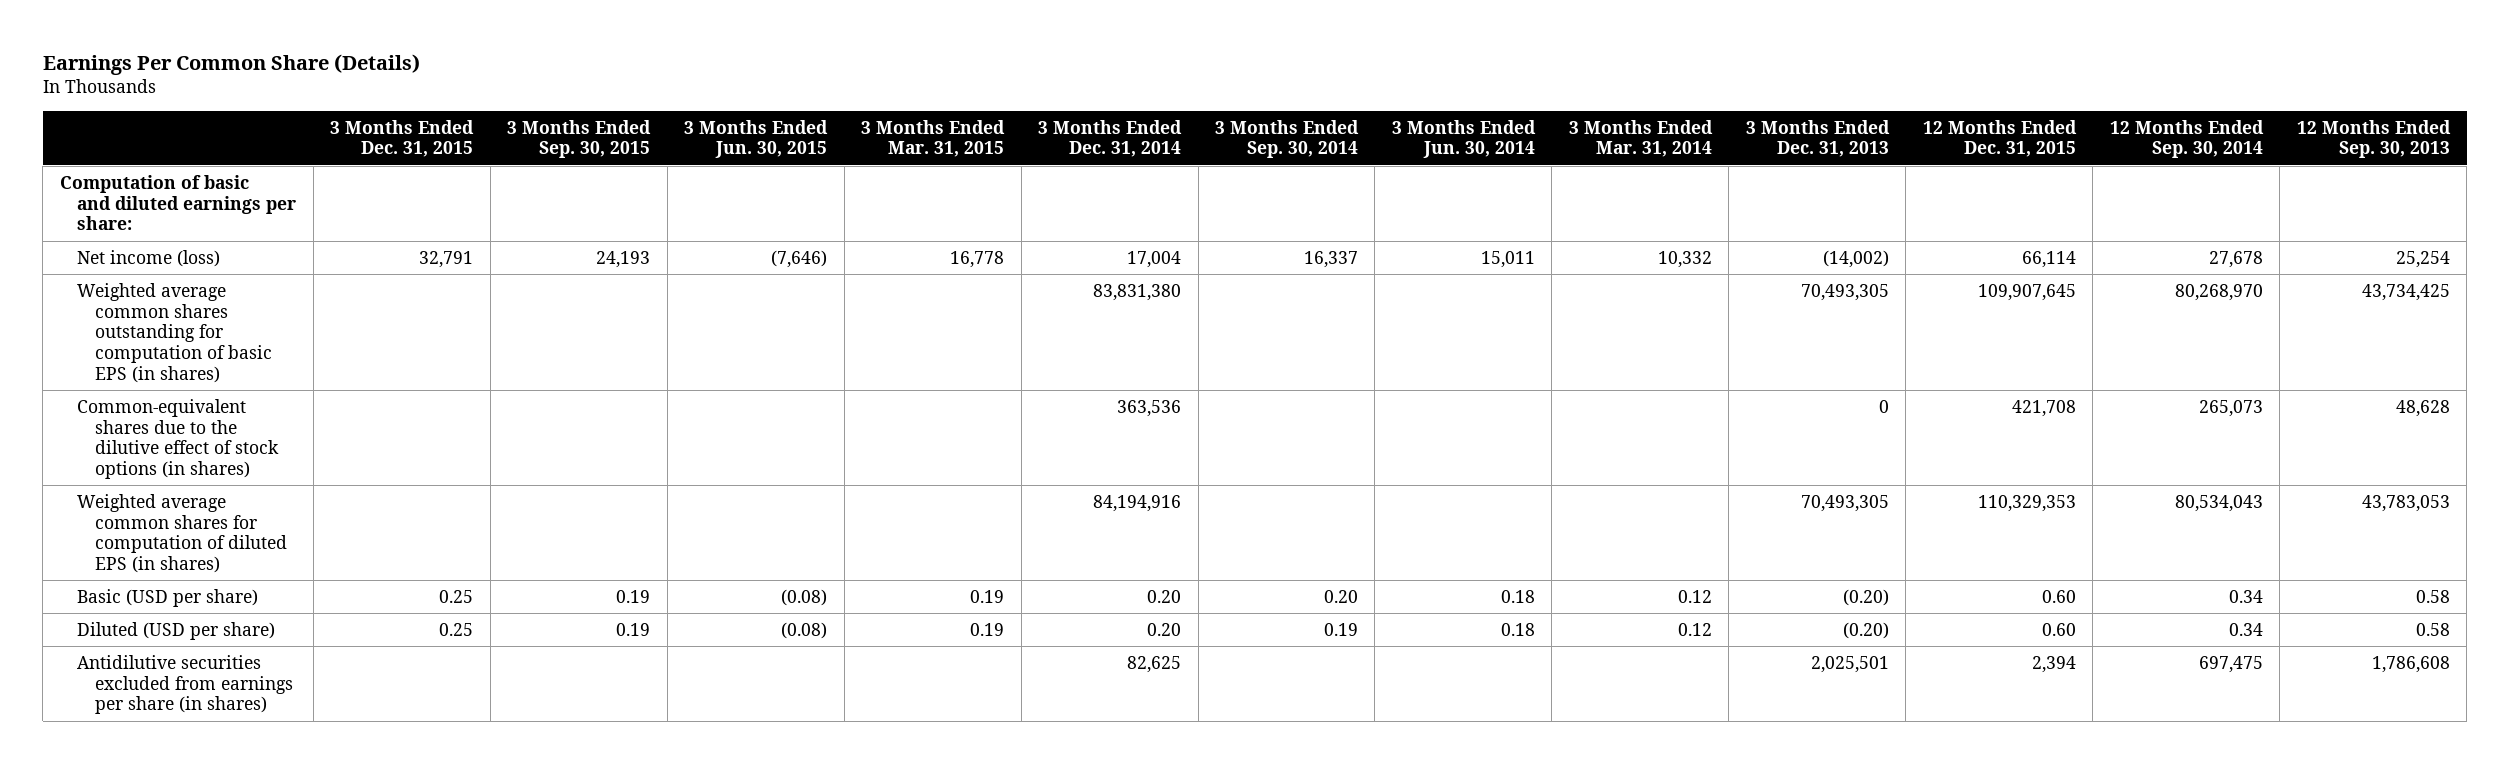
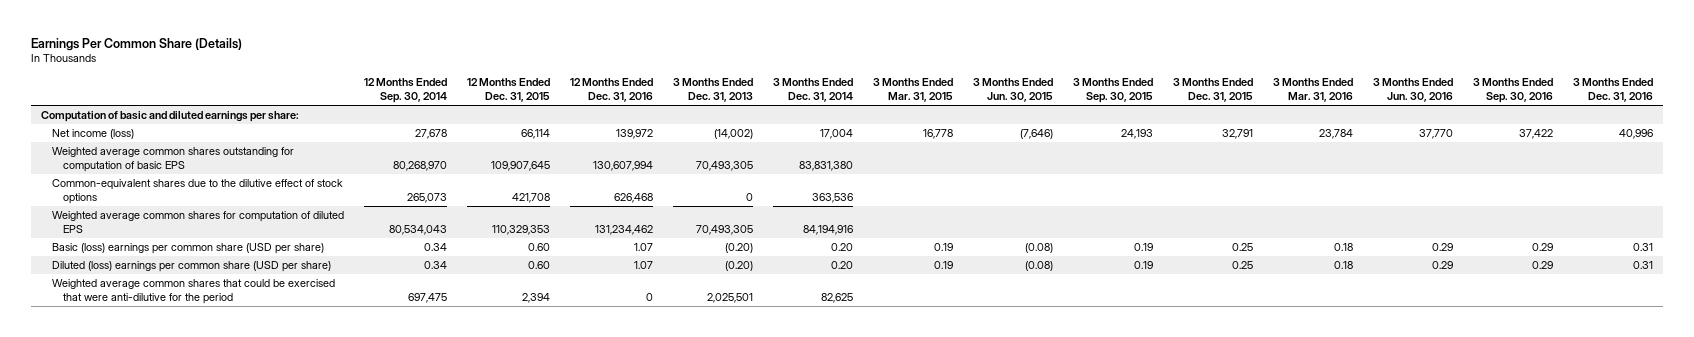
- | 3 Months Ended Dec. 31, 2015 | 3 Months Ended Sep. 30, 2015 | 3 Months Ended Jun. 30, 2015 | 3 Months Ended Mar. 31, 2015 | 3 Months Ended Dec. 31, 2014 | 3 Months Ended Sep. 30, 2014 | 3 Months Ended Jun. 30, 2014 | 3 Months Ended Mar. 31, 2014 | 3 Months Ended Dec. 31, 2013 | 12 Months Ended Dec. 31, 2015 | 12 Months Ended Sep. 30, 2014 | 12 Months Ended Sep. 30, 2013
+ | 12 Months Ended Sep. 30, 2014 | 12 Months Ended Dec. 31, 2015 | 12 Months Ended Dec. 31, 2016 | 3 Months Ended Dec. 31, 2013 | 3 Months Ended Dec. 31, 2014 | 3 Months Ended Mar. 31, 2015 | 3 Months Ended Jun. 30, 2015 | 3 Months Ended Sep. 30, 2015 | 3 Months Ended Dec. 31, 2015 | 3 Months Ended Mar. 31, 2016 | 3 Months Ended Jun. 30, 2016 | 3 Months Ended Sep. 30, 2016 | 3 Months Ended Dec. 31, 2016
- Weighted average common shares outstanding for computation of basic EPS (in shares) | | | | | 83,831,380 | | | | 70,493,305 | 109,907,645 | 80,268,970 | 43,734,425
- Common-equivalent shares due to the dilutive effect of stock options (in shares) | | | | | 363,536 | | | | 0 | 421,708 | 265,073 | 48,628
- Weighted average common shares for computation of diluted EPS (in shares) | | | | | 84,194,916 | | | | 70,493,305 | 110,329,353 | 80,534,043 | 43,783,053
- Basic (USD per share) | 0.25 | 0.19 | (0.08) | 0.19 | 0.20 | 0.20 | 0.18 | 0.12 | (0.20) | 0.60 | 0.34 | 0.58
- Diluted (USD per share) | 0.25 | 0.19 | (0.08) | 0.19 | 0.20 | 0.19 | 0.18 | 0.12 | (0.20) | 0.60 | 0.34 | 0.58
- Antidilutive securities excluded from earnings per share (in shares) | | | | | 82,625 | | | | 2,025,501 | 2,394 | 697,475 | 1,786,608
+ Weighted average common shares outstanding for computation of basic EPS | 80,268,970 | 109,907,645 | 130,607,994 | 70,493,305 | 83,831,380 | | | | | | | |
+ Common-equivalent shares due to the dilutive effect of stock options | 265,073 | 421,708 | 626,468 | 0 | 363,536 | | | | | | | |
+ Weighted average common shares for computation of diluted EPS | 80,534,043 | 110,329,353 | 131,234,462 | 70,493,305 | 84,194,916 | | | | | | | |
+ Basic (loss) earnings per common share (USD per share) | 0.34 | 0.60 | 1.07 | (0.20) | 0.20 | 0.19 | (0.08) | 0.19 | 0.25 | 0.18 | 0.29 | 0.29 | 0.31
+ Diluted (loss) earnings per common share (USD per share) | 0.34 | 0.60 | 1.07 | (0.20) | 0.20 | 0.19 | (0.08) | 0.19 | 0.25 | 0.18 | 0.29 | 0.29 | 0.31
+ Weighted average common shares that could be exercised that were anti-dilutive for the period | 697,475 | 2,394 | 0 | 2,025,501 | 82,625 | | | | | | | |

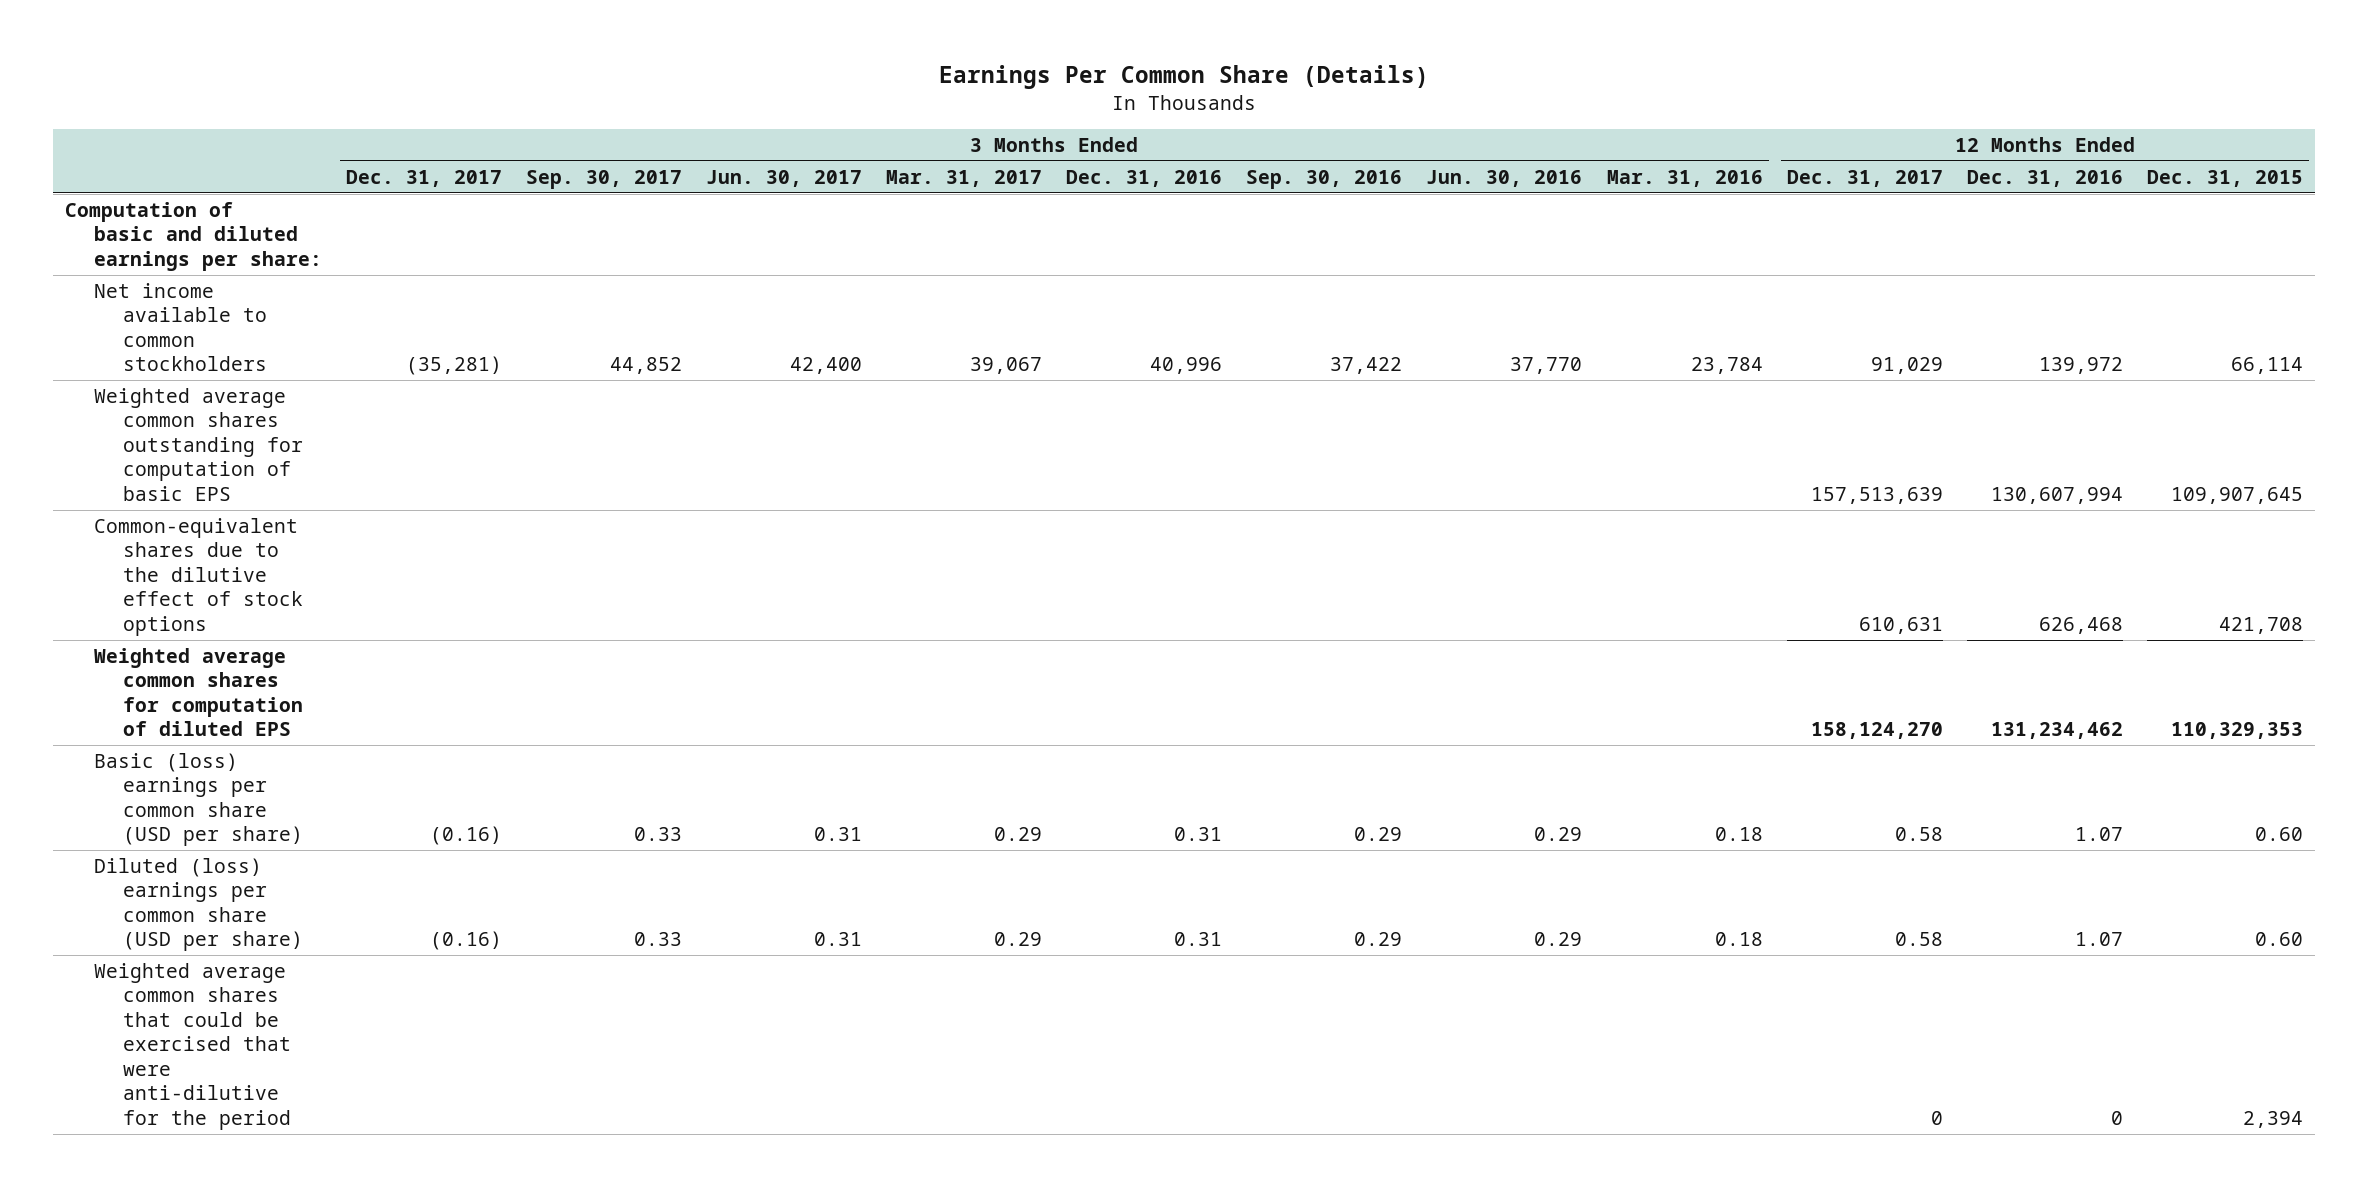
- | 12 Months Ended Sep. 30, 2014 | 12 Months Ended Dec. 31, 2015 | 12 Months Ended Dec. 31, 2016 | 3 Months Ended Dec. 31, 2013 | 3 Months Ended Dec. 31, 2014 | 3 Months Ended Mar. 31, 2015 | 3 Months Ended Jun. 30, 2015 | 3 Months Ended Sep. 30, 2015 | 3 Months Ended Dec. 31, 2015 | 3 Months Ended Mar. 31, 2016 | 3 Months Ended Jun. 30, 2016 | 3 Months Ended Sep. 30, 2016 | 3 Months Ended Dec. 31, 2016
+ | 3 Months Ended Dec. 31, 2017 | 3 Months Ended Sep. 30, 2017 | 3 Months Ended Jun. 30, 2017 | 3 Months Ended Mar. 31, 2017 | 3 Months Ended Dec. 31, 2016 | 3 Months Ended Sep. 30, 2016 | 3 Months Ended Jun. 30, 2016 | 3 Months Ended Mar. 31, 2016 | 12 Months Ended Dec. 31, 2017 | 12 Months Ended Dec. 31, 2016 | 12 Months Ended Dec. 31, 2015
- Net income (loss) | 27,678 | 66,114 | 139,972 | (14,002) | 17,004 | 16,778 | (7,646) | 24,193 | 32,791 | 23,784 | 37,770 | 37,422 | 40,996
+ Net income available to common stockholders | (35,281) | 44,852 | 42,400 | 39,067 | 40,996 | 37,422 | 37,770 | 23,784 | 91,029 | 139,972 | 66,114

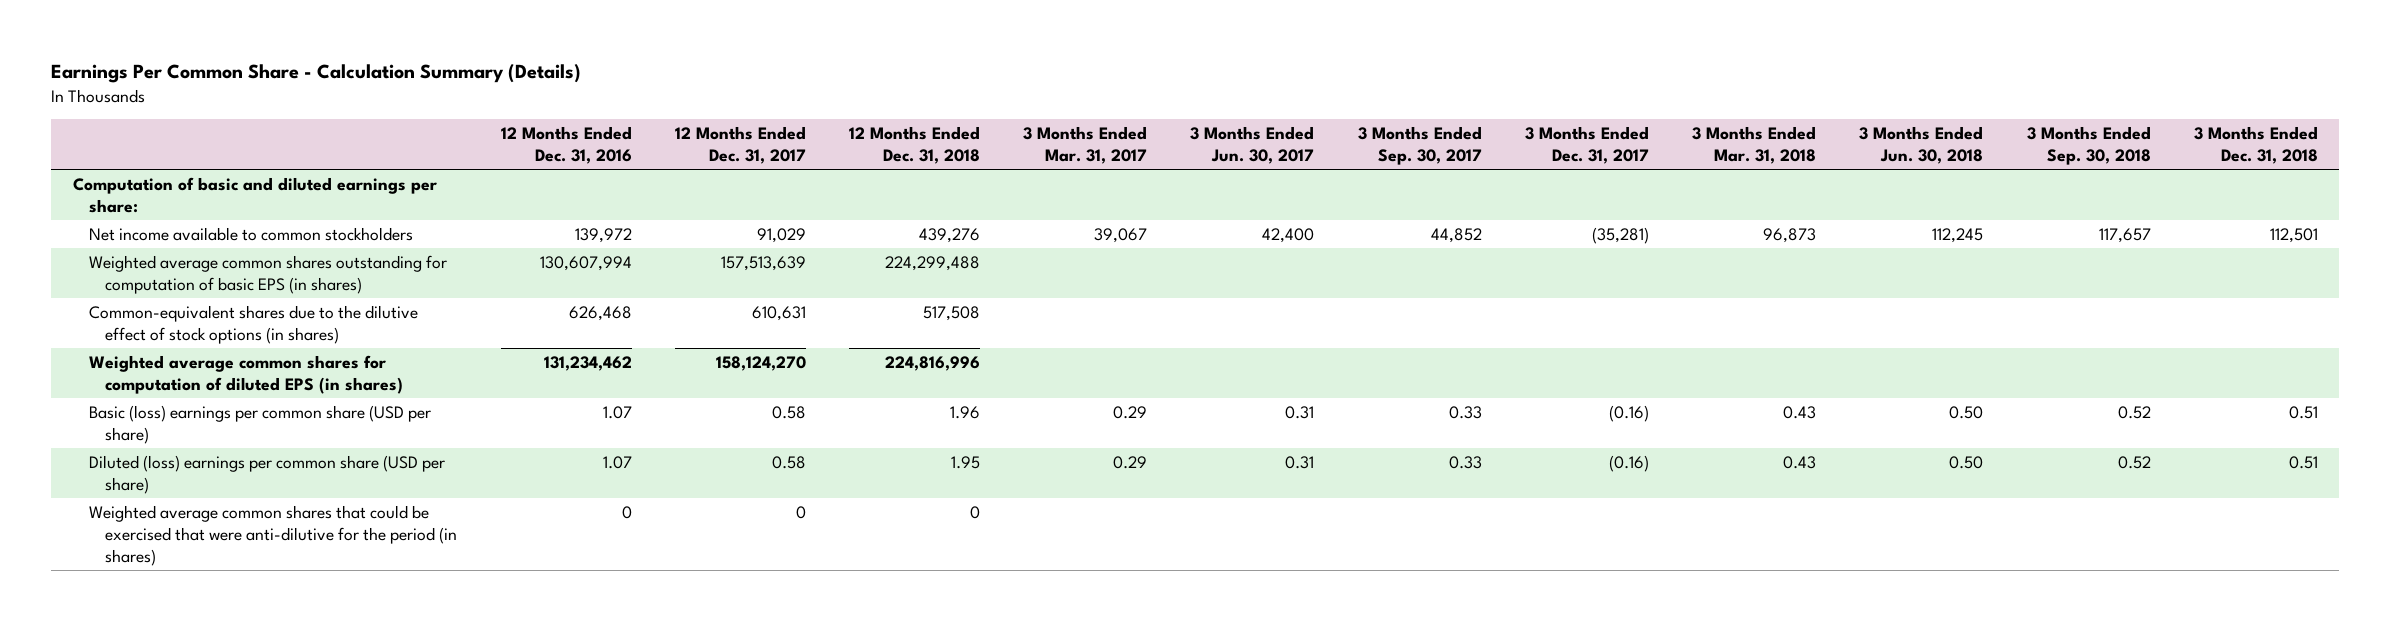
- Earnings Per Common Share (Details)
+ Earnings Per Common Share - Calculation Summary (Details)
- | 3 Months Ended Dec. 31, 2017 | 3 Months Ended Sep. 30, 2017 | 3 Months Ended Jun. 30, 2017 | 3 Months Ended Mar. 31, 2017 | 3 Months Ended Dec. 31, 2016 | 3 Months Ended Sep. 30, 2016 | 3 Months Ended Jun. 30, 2016 | 3 Months Ended Mar. 31, 2016 | 12 Months Ended Dec. 31, 2017 | 12 Months Ended Dec. 31, 2016 | 12 Months Ended Dec. 31, 2015
+ | 12 Months Ended Dec. 31, 2016 | 12 Months Ended Dec. 31, 2017 | 12 Months Ended Dec. 31, 2018 | 3 Months Ended Mar. 31, 2017 | 3 Months Ended Jun. 30, 2017 | 3 Months Ended Sep. 30, 2017 | 3 Months Ended Dec. 31, 2017 | 3 Months Ended Mar. 31, 2018 | 3 Months Ended Jun. 30, 2018 | 3 Months Ended Sep. 30, 2018 | 3 Months Ended Dec. 31, 2018
- Weighted average common shares outstanding for computation of basic EPS | | | | | | | | | 157,513,639 | 130,607,994 | 109,907,645
- Common-equivalent shares due to the dilutive effect of stock options | | | | | | | | | 610,631 | 626,468 | 421,708
- Weighted average common shares for computation of diluted EPS | | | | | | | | | 158,124,270 | 131,234,462 | 110,329,353
+ Weighted average common shares outstanding for computation of basic EPS (in shares) | 130,607,994 | 157,513,639 | 224,299,488 | | | | | | | |
+ Common-equivalent shares due to the dilutive effect of stock options (in shares) | 626,468 | 610,631 | 517,508 | | | | | | | |
+ Weighted average common shares for computation of diluted EPS (in shares) | 131,234,462 | 158,124,270 | 224,816,996 | | | | | | | |
- Weighted average common shares that could be exercised that were anti-dilutive for the period | | | | | | | | | 0 | 0 | 2,394
+ Weighted average common shares that could be exercised that were anti-dilutive for the period (in shares) | 0 | 0 | 0 | | | | | | | |

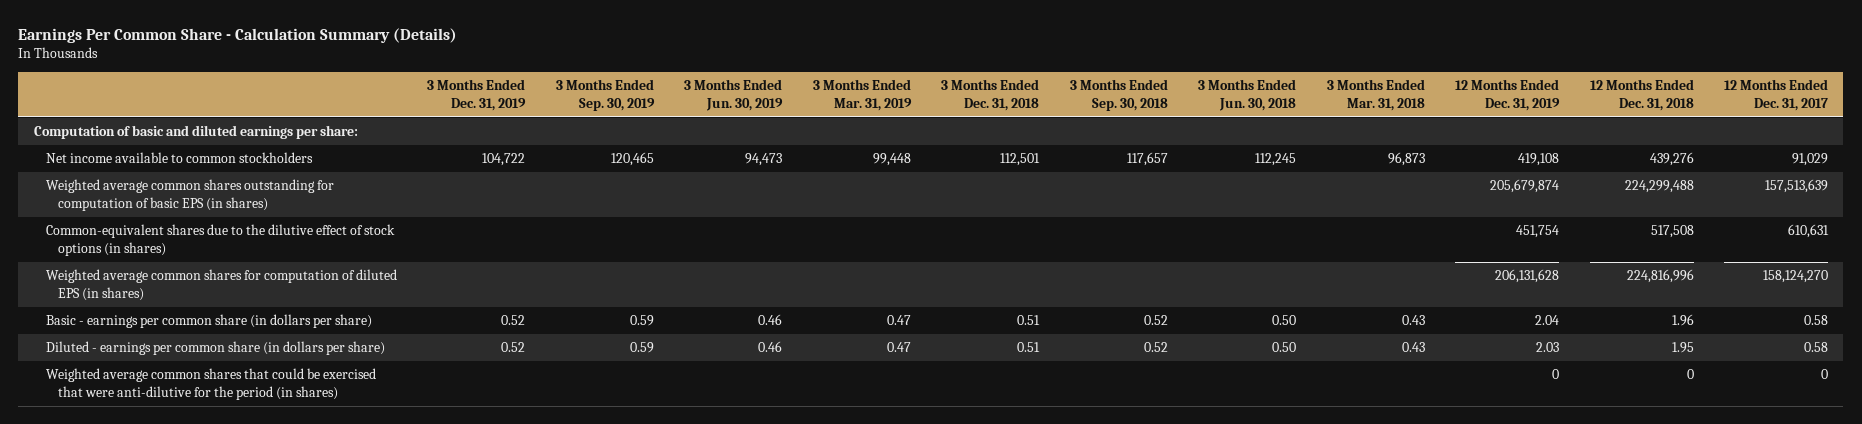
- | 12 Months Ended Dec. 31, 2016 | 12 Months Ended Dec. 31, 2017 | 12 Months Ended Dec. 31, 2018 | 3 Months Ended Mar. 31, 2017 | 3 Months Ended Jun. 30, 2017 | 3 Months Ended Sep. 30, 2017 | 3 Months Ended Dec. 31, 2017 | 3 Months Ended Mar. 31, 2018 | 3 Months Ended Jun. 30, 2018 | 3 Months Ended Sep. 30, 2018 | 3 Months Ended Dec. 31, 2018
+ | 3 Months Ended Dec. 31, 2019 | 3 Months Ended Sep. 30, 2019 | 3 Months Ended Jun. 30, 2019 | 3 Months Ended Mar. 31, 2019 | 3 Months Ended Dec. 31, 2018 | 3 Months Ended Sep. 30, 2018 | 3 Months Ended Jun. 30, 2018 | 3 Months Ended Mar. 31, 2018 | 12 Months Ended Dec. 31, 2019 | 12 Months Ended Dec. 31, 2018 | 12 Months Ended Dec. 31, 2017
- Basic (loss) earnings per common share (USD per share) | 1.07 | 0.58 | 1.96 | 0.29 | 0.31 | 0.33 | (0.16) | 0.43 | 0.50 | 0.52 | 0.51
- Diluted (loss) earnings per common share (USD per share) | 1.07 | 0.58 | 1.95 | 0.29 | 0.31 | 0.33 | (0.16) | 0.43 | 0.50 | 0.52 | 0.51
+ Basic - earnings per common share (in dollars per share) | 0.52 | 0.59 | 0.46 | 0.47 | 0.51 | 0.52 | 0.50 | 0.43 | 2.04 | 1.96 | 0.58
+ Diluted - earnings per common share (in dollars per share) | 0.52 | 0.59 | 0.46 | 0.47 | 0.51 | 0.52 | 0.50 | 0.43 | 2.03 | 1.95 | 0.58

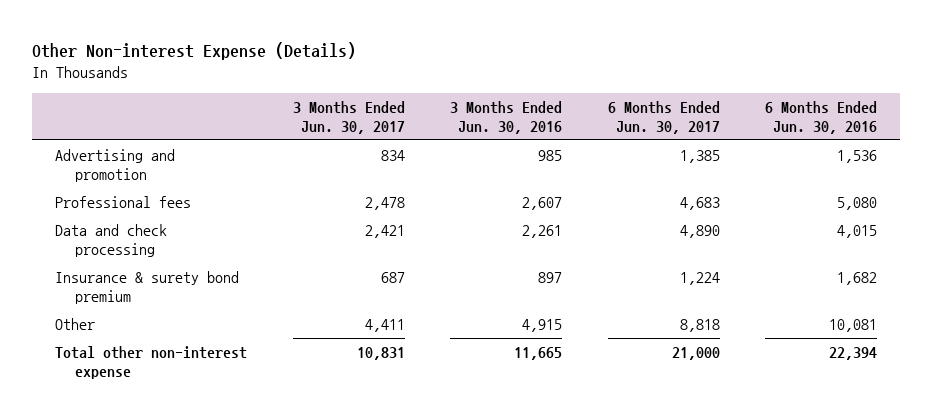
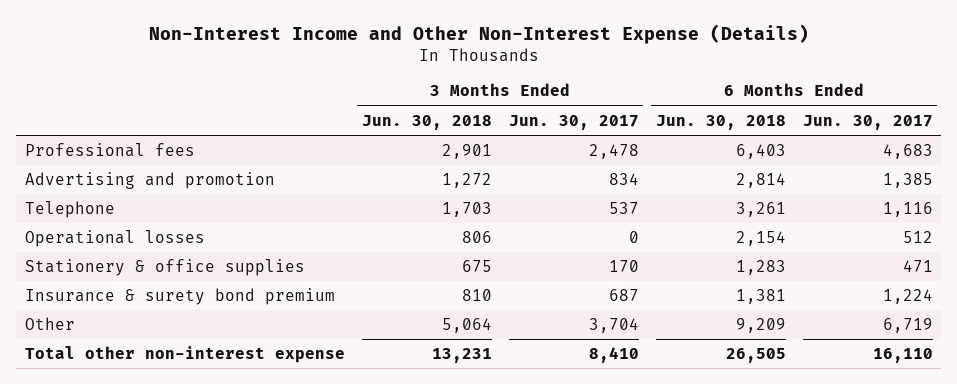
- Other Non-interest Expense (Details)
+ Non-Interest Income and Other Non-Interest Expense (Details)
- | 3 Months Ended Jun. 30, 2017 | 3 Months Ended Jun. 30, 2016 | 6 Months Ended Jun. 30, 2017 | 6 Months Ended Jun. 30, 2016
+ | 3 Months Ended Jun. 30, 2018 | 3 Months Ended Jun. 30, 2017 | 6 Months Ended Jun. 30, 2018 | 6 Months Ended Jun. 30, 2017
- Data and check processing | 2,421 | 2,261 | 4,890 | 4,015
moved down: Advertising and promotion | 1,272 | 834 | 2,814 | 1,385
+ Telephone | 1,703 | 537 | 3,261 | 1,116
+ Operational losses | 806 | 0 | 2,154 | 512
+ Stationery & office supplies | 675 | 170 | 1,283 | 471
- Other | 4,411 | 4,915 | 8,818 | 10,081
- Total other non-interest expense | 10,831 | 11,665 | 21,000 | 22,394
+ Other | 5,064 | 3,704 | 9,209 | 6,719
+ Total other non-interest expense | 13,231 | 8,410 | 26,505 | 16,110

